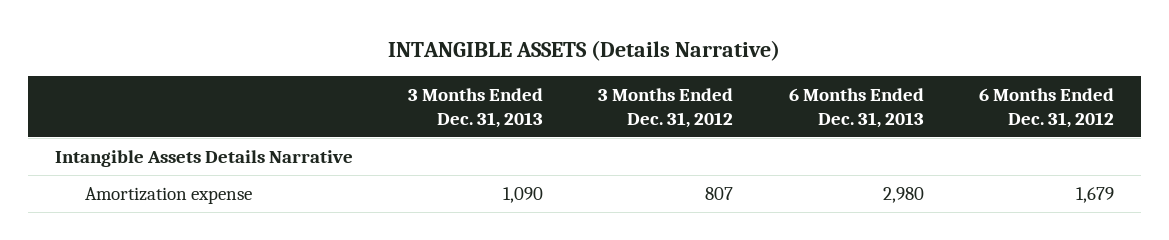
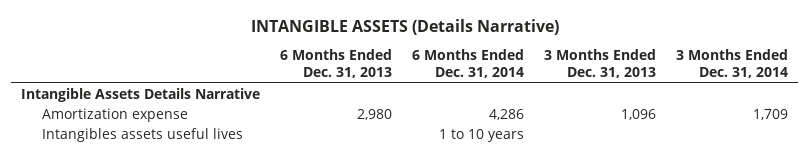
- | 3 Months Ended Dec. 31, 2013 | 3 Months Ended Dec. 31, 2012 | 6 Months Ended Dec. 31, 2013 | 6 Months Ended Dec. 31, 2012
+ | 6 Months Ended Dec. 31, 2013 | 6 Months Ended Dec. 31, 2014 | 3 Months Ended Dec. 31, 2013 | 3 Months Ended Dec. 31, 2014
- Amortization expense | 1,090 | 807 | 2,980 | 1,679
+ Amortization expense | 2,980 | 4,286 | 1,096 | 1,709
+ Intangibles assets useful lives | | 1 to 10 years | |

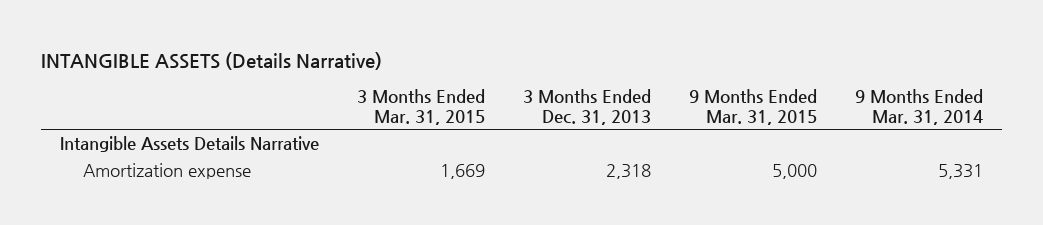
- | 6 Months Ended Dec. 31, 2013 | 6 Months Ended Dec. 31, 2014 | 3 Months Ended Dec. 31, 2013 | 3 Months Ended Dec. 31, 2014
+ | 3 Months Ended Mar. 31, 2015 | 3 Months Ended Dec. 31, 2013 | 9 Months Ended Mar. 31, 2015 | 9 Months Ended Mar. 31, 2014
- Amortization expense | 2,980 | 4,286 | 1,096 | 1,709
- Intangibles assets useful lives | | 1 to 10 years | |
+ Amortization expense | 1,669 | 2,318 | 5,000 | 5,331

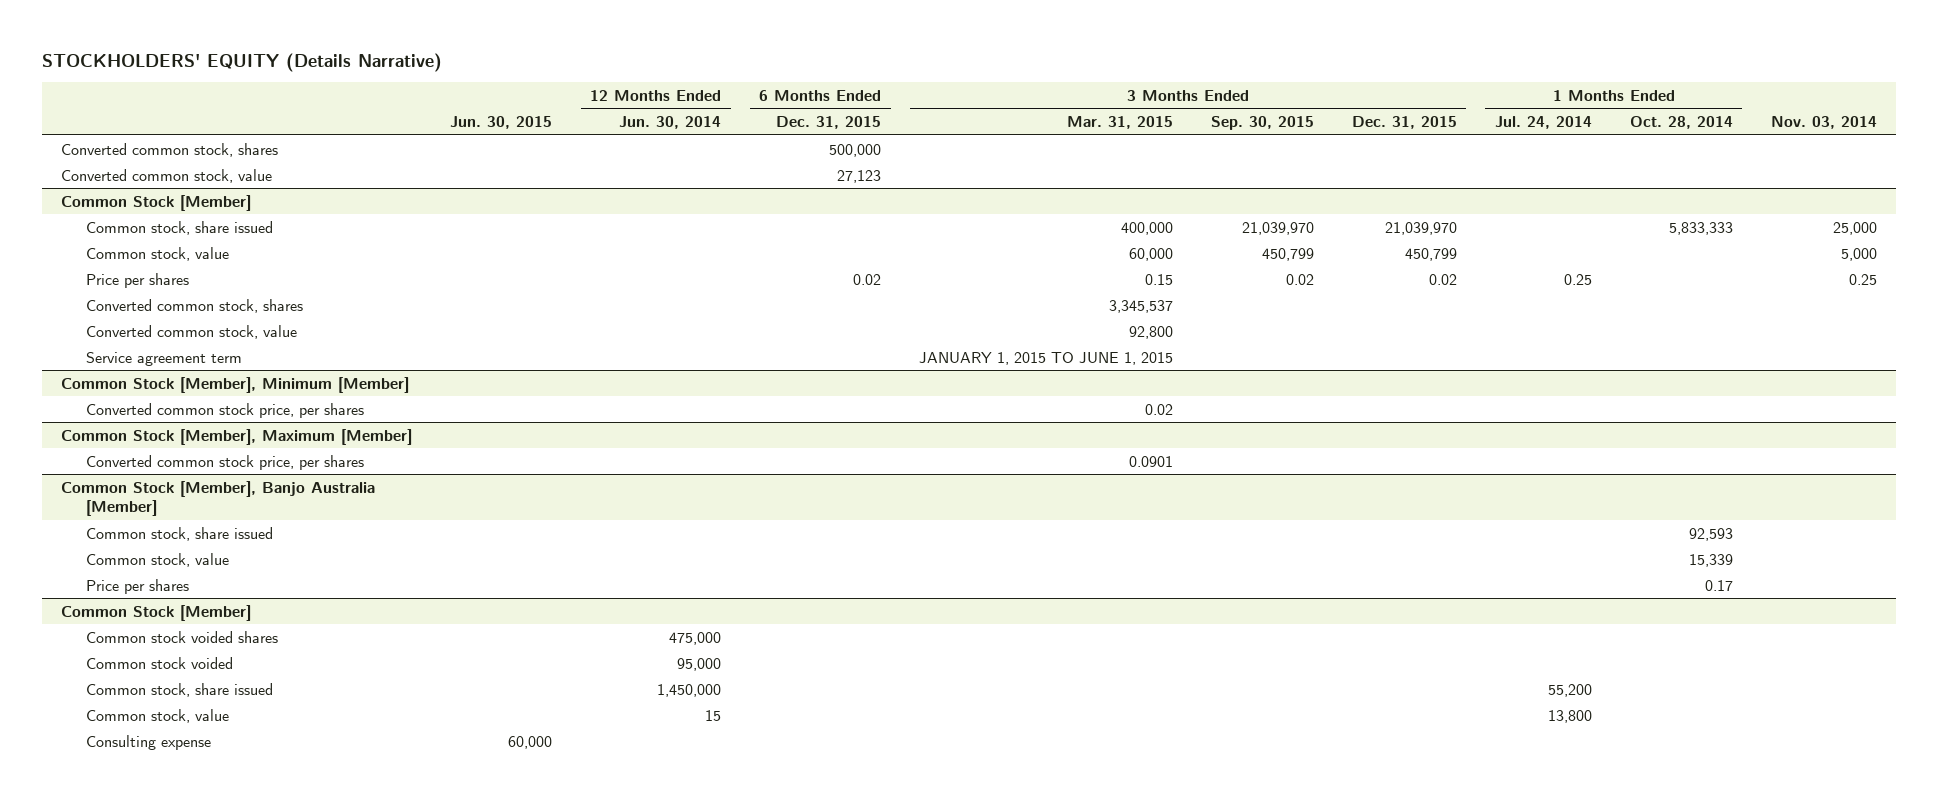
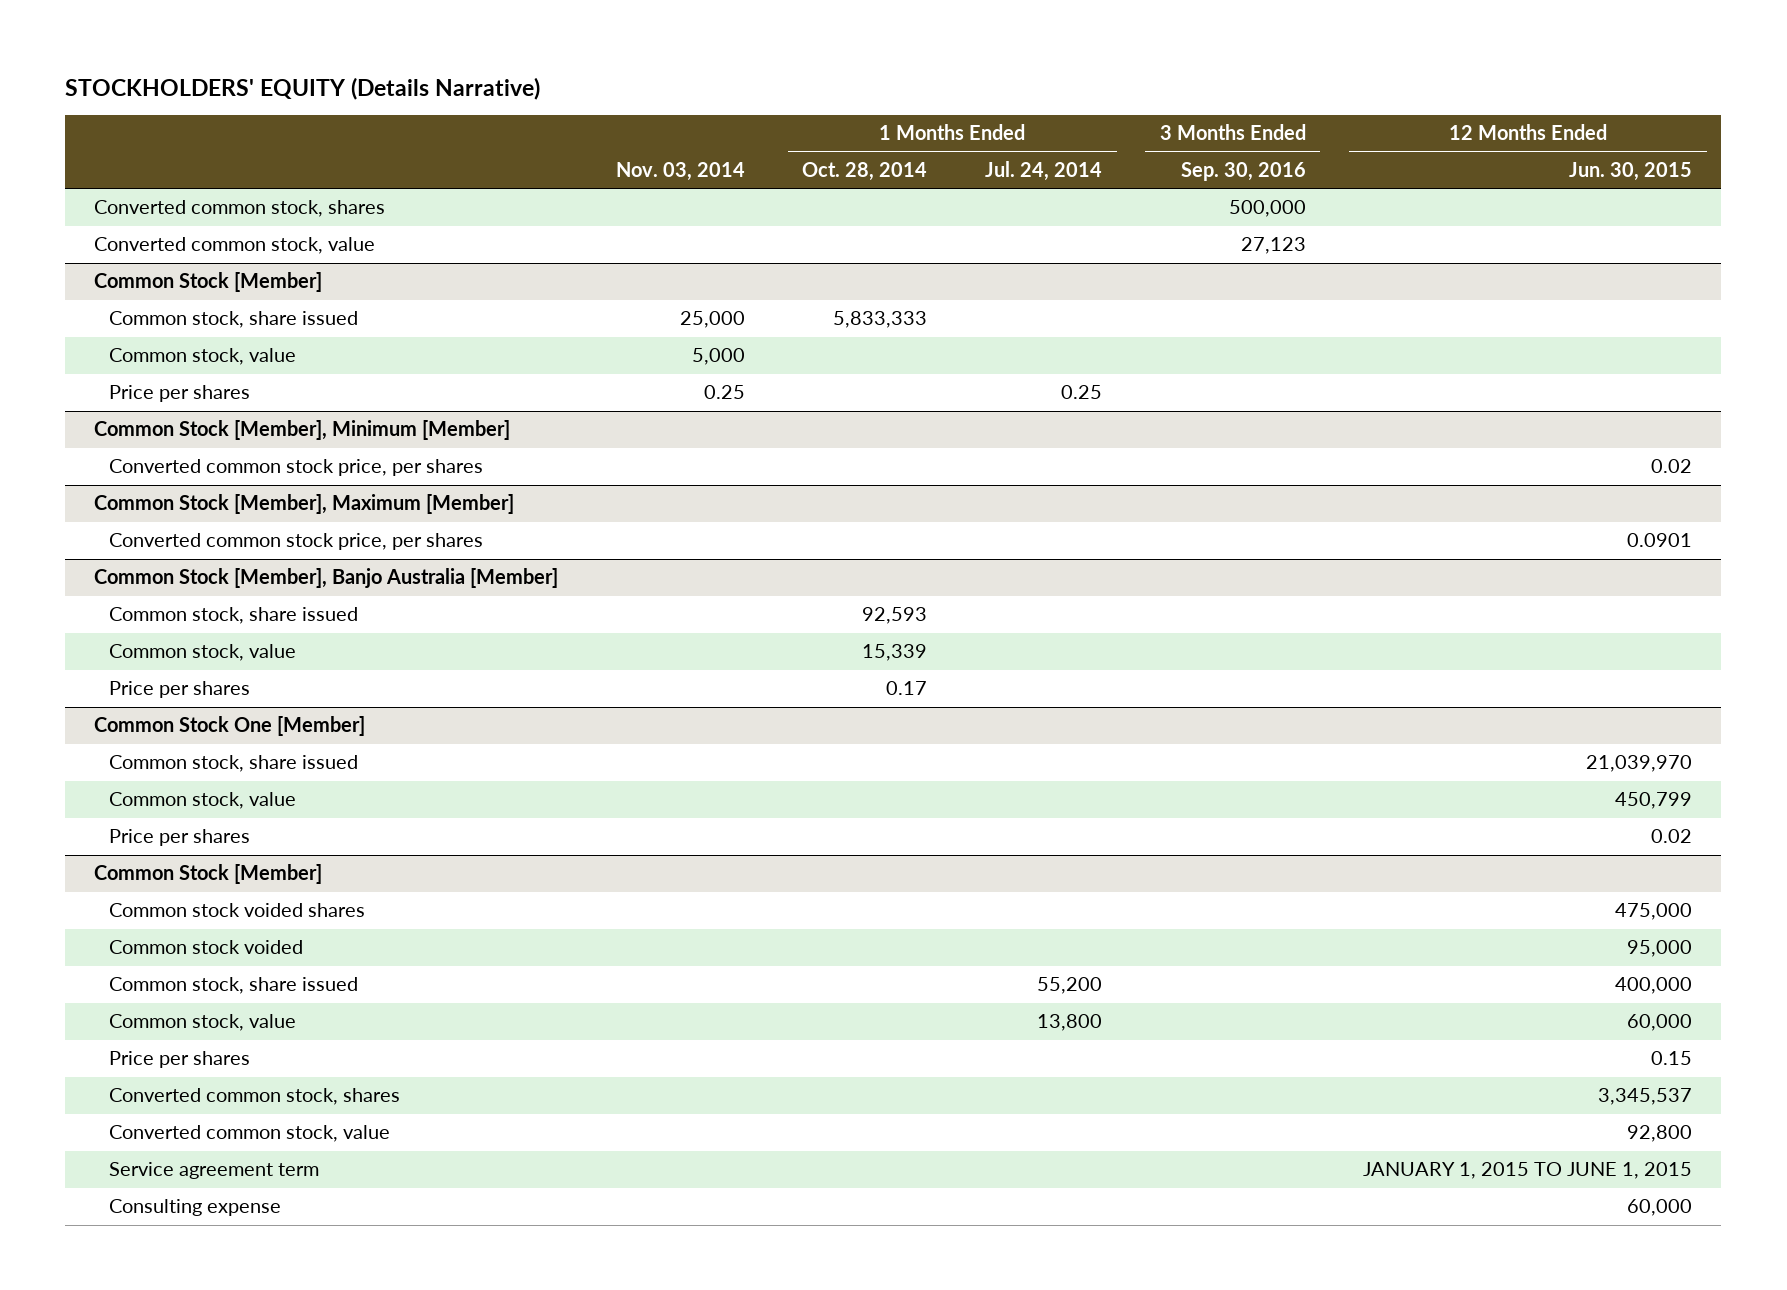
- | Jun. 30, 2015 | 12 Months Ended Jun. 30, 2014 | 6 Months Ended Dec. 31, 2015 | 3 Months Ended Mar. 31, 2015 | 3 Months Ended Sep. 30, 2015 | 3 Months Ended Dec. 31, 2015 | 1 Months Ended Jul. 24, 2014 | 1 Months Ended Oct. 28, 2014 | Nov. 03, 2014
+ | Nov. 03, 2014 | 1 Months Ended Oct. 28, 2014 | 1 Months Ended Jul. 24, 2014 | 3 Months Ended Sep. 30, 2016 | 12 Months Ended Jun. 30, 2015
+ Common Stock One [Member]
+ Common stock, share issued | | | | | 21,039,970
+ Common stock, value | | | | | 450,799
+ Price per shares | | | | | 0.02
@ Common Stock [Member]
+ Price per shares | | | | | 0.15
moved down: Converted common stock, shares | | | | | 3,345,537
moved down: Converted common stock, value | | | | | 92,800
moved down: Service agreement term | | | | | JANUARY 1, 2015 TO JUNE 1, 2015

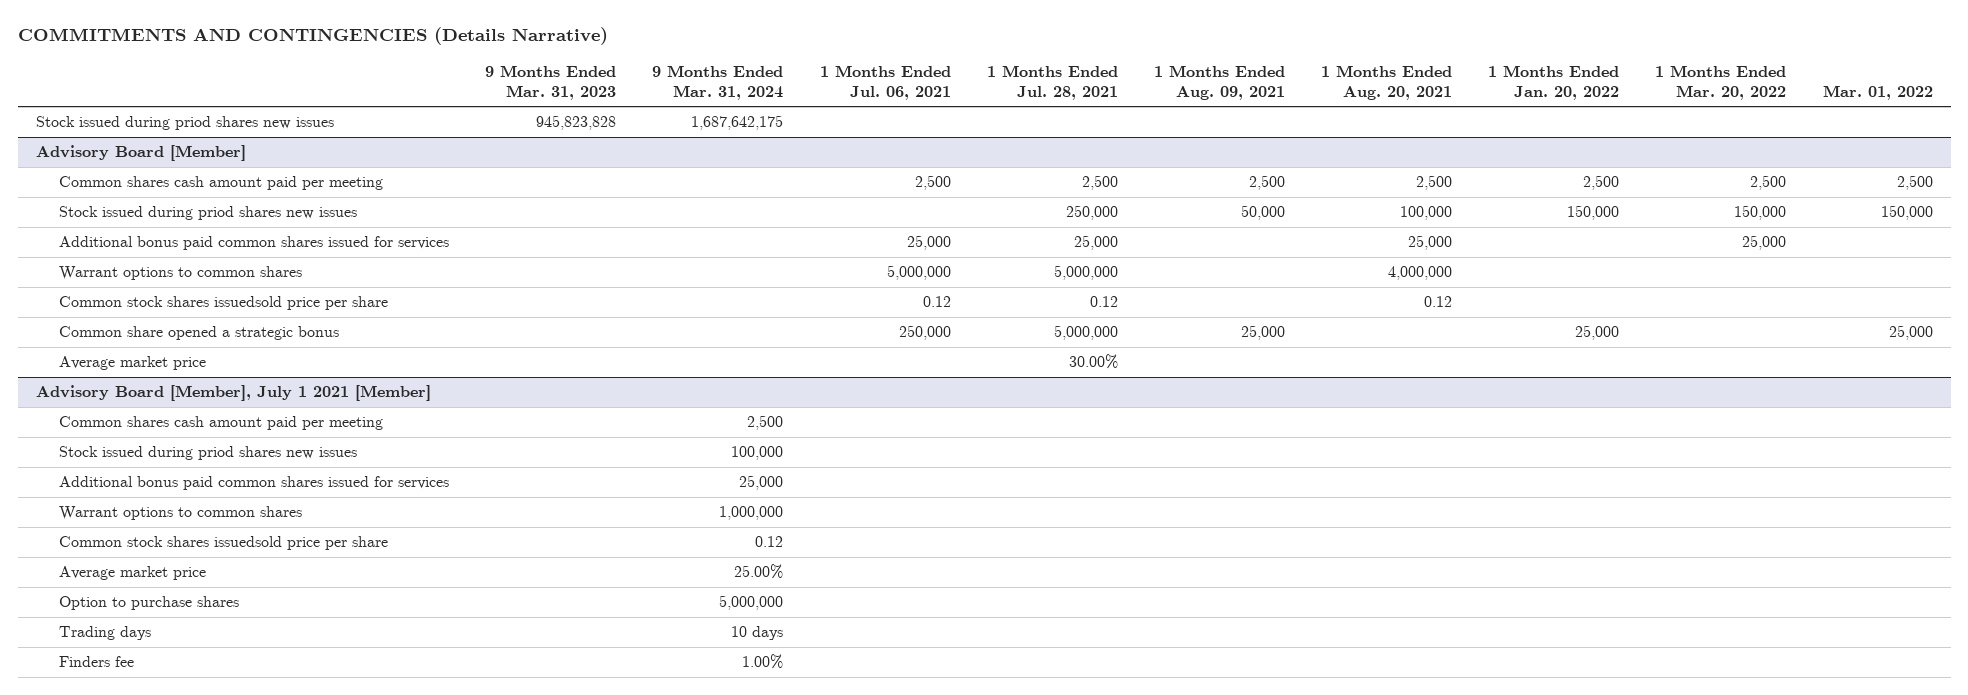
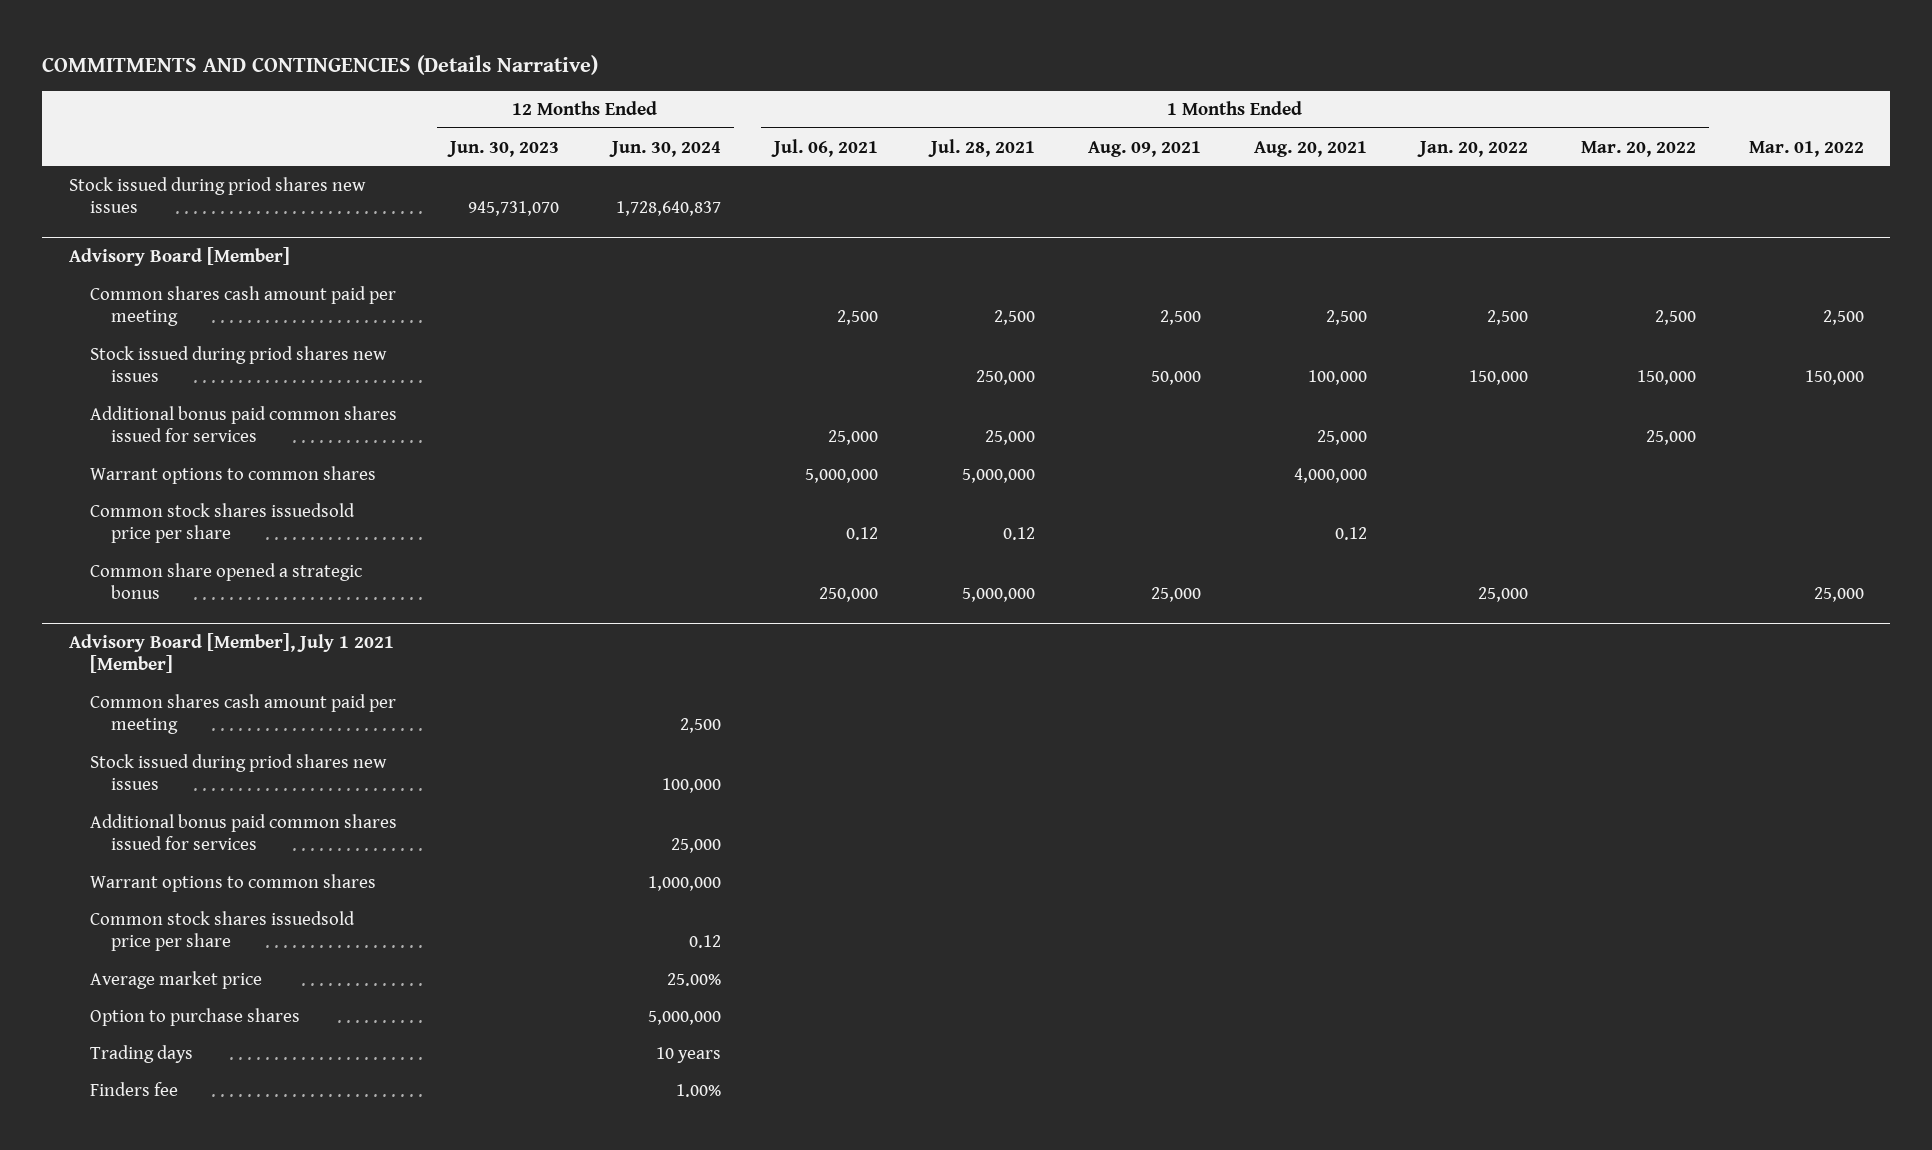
- | 9 Months Ended Mar. 31, 2023 | 9 Months Ended Mar. 31, 2024 | 1 Months Ended Jul. 06, 2021 | 1 Months Ended Jul. 28, 2021 | 1 Months Ended Aug. 09, 2021 | 1 Months Ended Aug. 20, 2021 | 1 Months Ended Jan. 20, 2022 | 1 Months Ended Mar. 20, 2022 | Mar. 01, 2022
+ | 12 Months Ended Jun. 30, 2023 | 12 Months Ended Jun. 30, 2024 | 1 Months Ended Jul. 06, 2021 | 1 Months Ended Jul. 28, 2021 | 1 Months Ended Aug. 09, 2021 | 1 Months Ended Aug. 20, 2021 | 1 Months Ended Jan. 20, 2022 | 1 Months Ended Mar. 20, 2022 | Mar. 01, 2022
@ Advisory Board [Member]
- Average market price | | | | 30.00% | | | | |

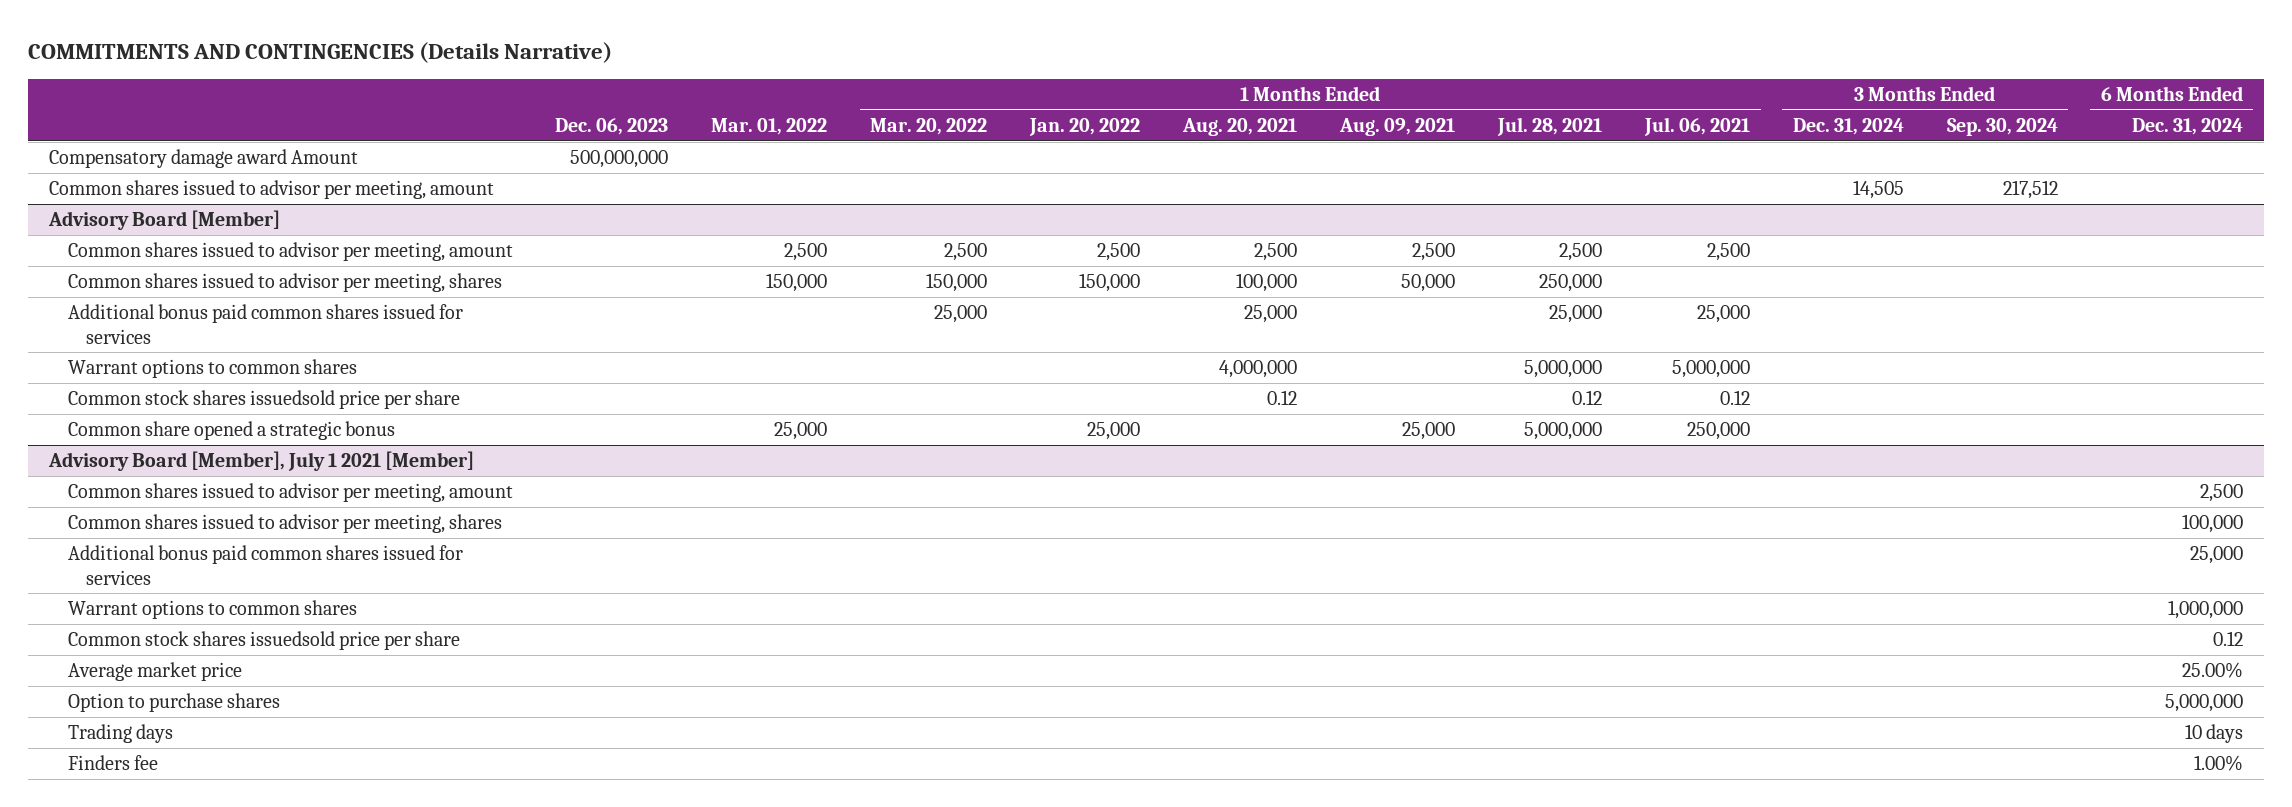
- | 12 Months Ended Jun. 30, 2023 | 12 Months Ended Jun. 30, 2024 | 1 Months Ended Jul. 06, 2021 | 1 Months Ended Jul. 28, 2021 | 1 Months Ended Aug. 09, 2021 | 1 Months Ended Aug. 20, 2021 | 1 Months Ended Jan. 20, 2022 | 1 Months Ended Mar. 20, 2022 | Mar. 01, 2022
+ | Dec. 06, 2023 | Mar. 01, 2022 | 1 Months Ended Mar. 20, 2022 | 1 Months Ended Jan. 20, 2022 | 1 Months Ended Aug. 20, 2021 | 1 Months Ended Aug. 09, 2021 | 1 Months Ended Jul. 28, 2021 | 1 Months Ended Jul. 06, 2021 | 3 Months Ended Dec. 31, 2024 | 3 Months Ended Sep. 30, 2024 | 6 Months Ended Dec. 31, 2024
- Stock issued during priod shares new issues | 945,731,070 | 1,728,640,837 | | | | | | |
+ Compensatory damage award Amount | 500,000,000 | | | | | | | | | |
+ Common shares issued to advisor per meeting, amount | | | | | | | | | 14,505 | 217,512 |
@ Advisory Board [Member]
- Common shares cash amount paid per meeting | | | 2,500 | 2,500 | 2,500 | 2,500 | 2,500 | 2,500 | 2,500
- Stock issued during priod shares new issues | | | | 250,000 | 50,000 | 100,000 | 150,000 | 150,000 | 150,000
+ Common shares issued to advisor per meeting, amount | | 2,500 | 2,500 | 2,500 | 2,500 | 2,500 | 2,500 | 2,500 | | |
+ Common shares issued to advisor per meeting, shares | | 150,000 | 150,000 | 150,000 | 100,000 | 50,000 | 250,000 | | | |
@ Advisory Board [Member], July 1 2021 [Member]
- Common shares cash amount paid per meeting | | 2,500 | | | | | | |
- Stock issued during priod shares new issues | | 100,000 | | | | | | |
+ Common shares issued to advisor per meeting, amount | | | | | | | | | | | 2,500
+ Common shares issued to advisor per meeting, shares | | | | | | | | | | | 100,000

